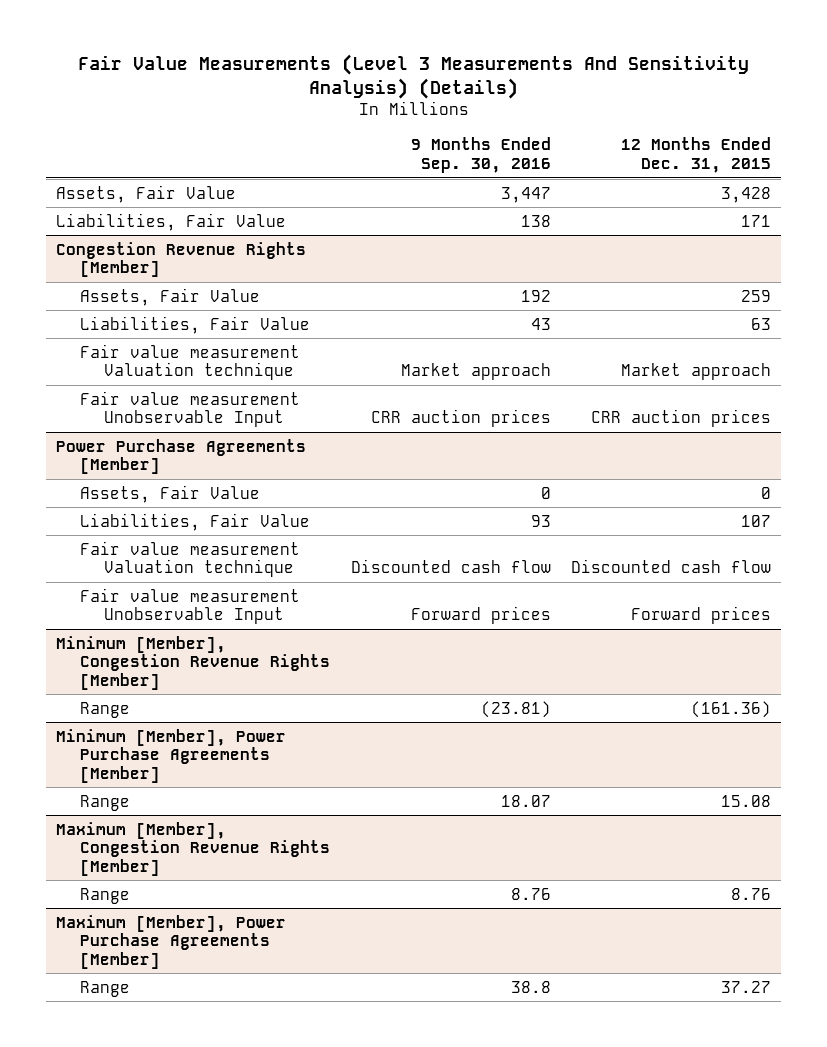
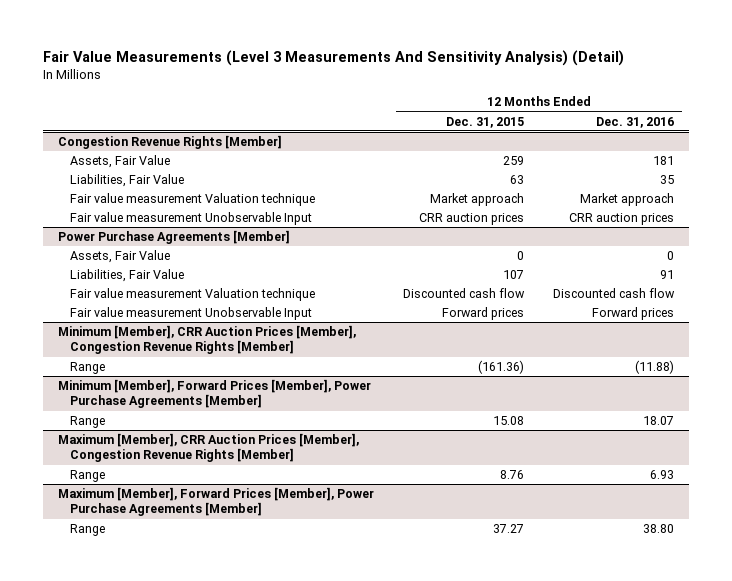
- Fair Value Measurements (Level 3 Measurements And Sensitivity Analysis) (Details)
+ Fair Value Measurements (Level 3 Measurements And Sensitivity Analysis) (Detail)
- | 9 Months Ended Sep. 30, 2016 | 12 Months Ended Dec. 31, 2015
+ | 12 Months Ended Dec. 31, 2015 | 12 Months Ended Dec. 31, 2016
- Assets, Fair Value | 3,447 | 3,428
- Liabilities, Fair Value | 138 | 171
- Minimum [Member], Congestion Revenue Rights [Member]
+ Minimum [Member], CRR Auction Prices [Member], Congestion Revenue Rights [Member]
- Minimum [Member], Power Purchase Agreements [Member]
+ Minimum [Member], Forward Prices [Member], Power Purchase Agreements [Member]
- Maximum [Member], Congestion Revenue Rights [Member]
+ Maximum [Member], CRR Auction Prices [Member], Congestion Revenue Rights [Member]
- Maximum [Member], Power Purchase Agreements [Member]
+ Maximum [Member], Forward Prices [Member], Power Purchase Agreements [Member]

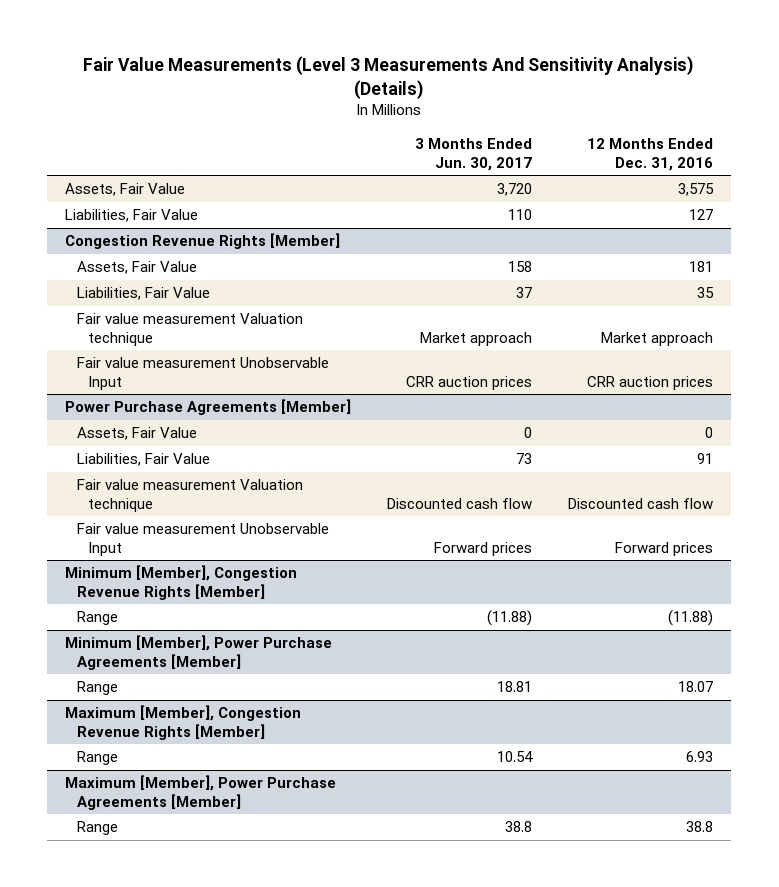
- Fair Value Measurements (Level 3 Measurements And Sensitivity Analysis) (Detail)
+ Fair Value Measurements (Level 3 Measurements And Sensitivity Analysis) (Details)
- | 12 Months Ended Dec. 31, 2015 | 12 Months Ended Dec. 31, 2016
+ | 3 Months Ended Jun. 30, 2017 | 12 Months Ended Dec. 31, 2016
+ Assets, Fair Value | 3,720 | 3,575
+ Liabilities, Fair Value | 110 | 127
- Minimum [Member], CRR Auction Prices [Member], Congestion Revenue Rights [Member]
+ Minimum [Member], Congestion Revenue Rights [Member]
- Minimum [Member], Forward Prices [Member], Power Purchase Agreements [Member]
+ Minimum [Member], Power Purchase Agreements [Member]
- Maximum [Member], CRR Auction Prices [Member], Congestion Revenue Rights [Member]
+ Maximum [Member], Congestion Revenue Rights [Member]
- Maximum [Member], Forward Prices [Member], Power Purchase Agreements [Member]
- Range | 37.27 | 38.80
+ Maximum [Member], Power Purchase Agreements [Member]
+ Range | 38.8 | 38.8

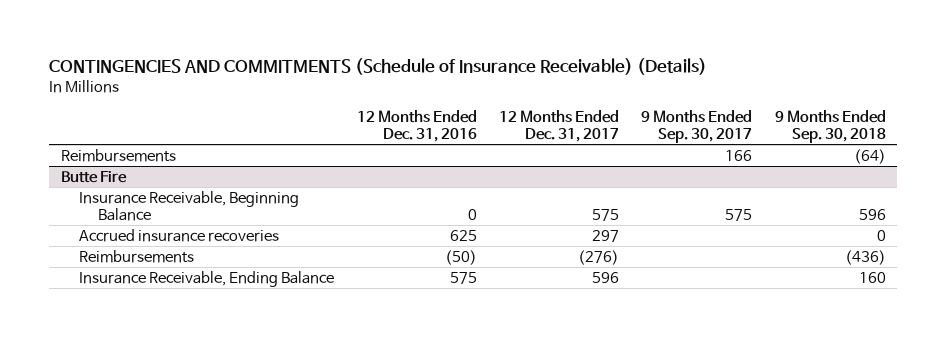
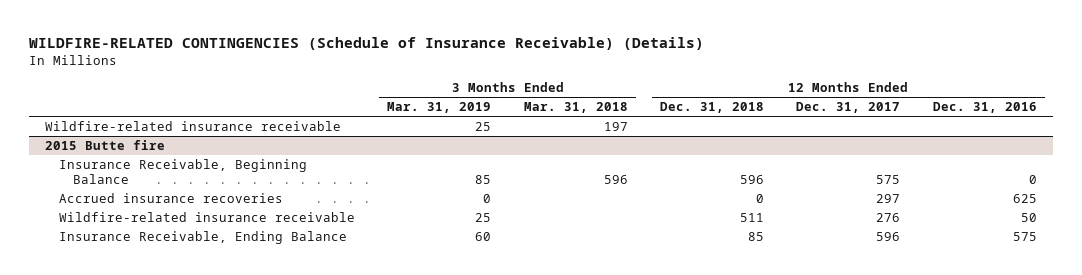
- CONTINGENCIES AND COMMITMENTS (Schedule of Insurance Receivable) (Details)
+ WILDFIRE-RELATED CONTINGENCIES (Schedule of Insurance Receivable) (Details)
- | 12 Months Ended Dec. 31, 2016 | 12 Months Ended Dec. 31, 2017 | 9 Months Ended Sep. 30, 2017 | 9 Months Ended Sep. 30, 2018
+ | 3 Months Ended Mar. 31, 2019 | 3 Months Ended Mar. 31, 2018 | 12 Months Ended Dec. 31, 2018 | 12 Months Ended Dec. 31, 2017 | 12 Months Ended Dec. 31, 2016
- Reimbursements | | | 166 | (64)
- Butte Fire
+ Wildfire-related insurance receivable | 25 | 197 | | |
+ 2015 Butte fire
- Reimbursements | (50) | (276) | | (436)
+ Wildfire-related insurance receivable | 25 | | 511 | 276 | 50

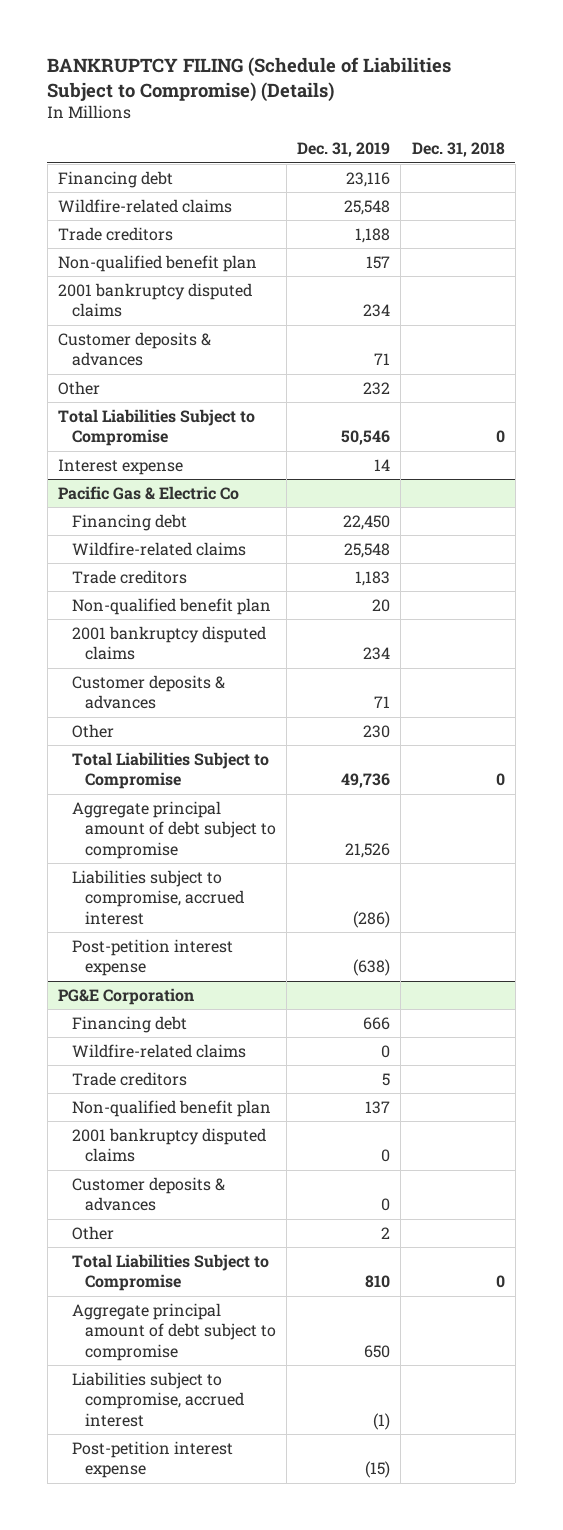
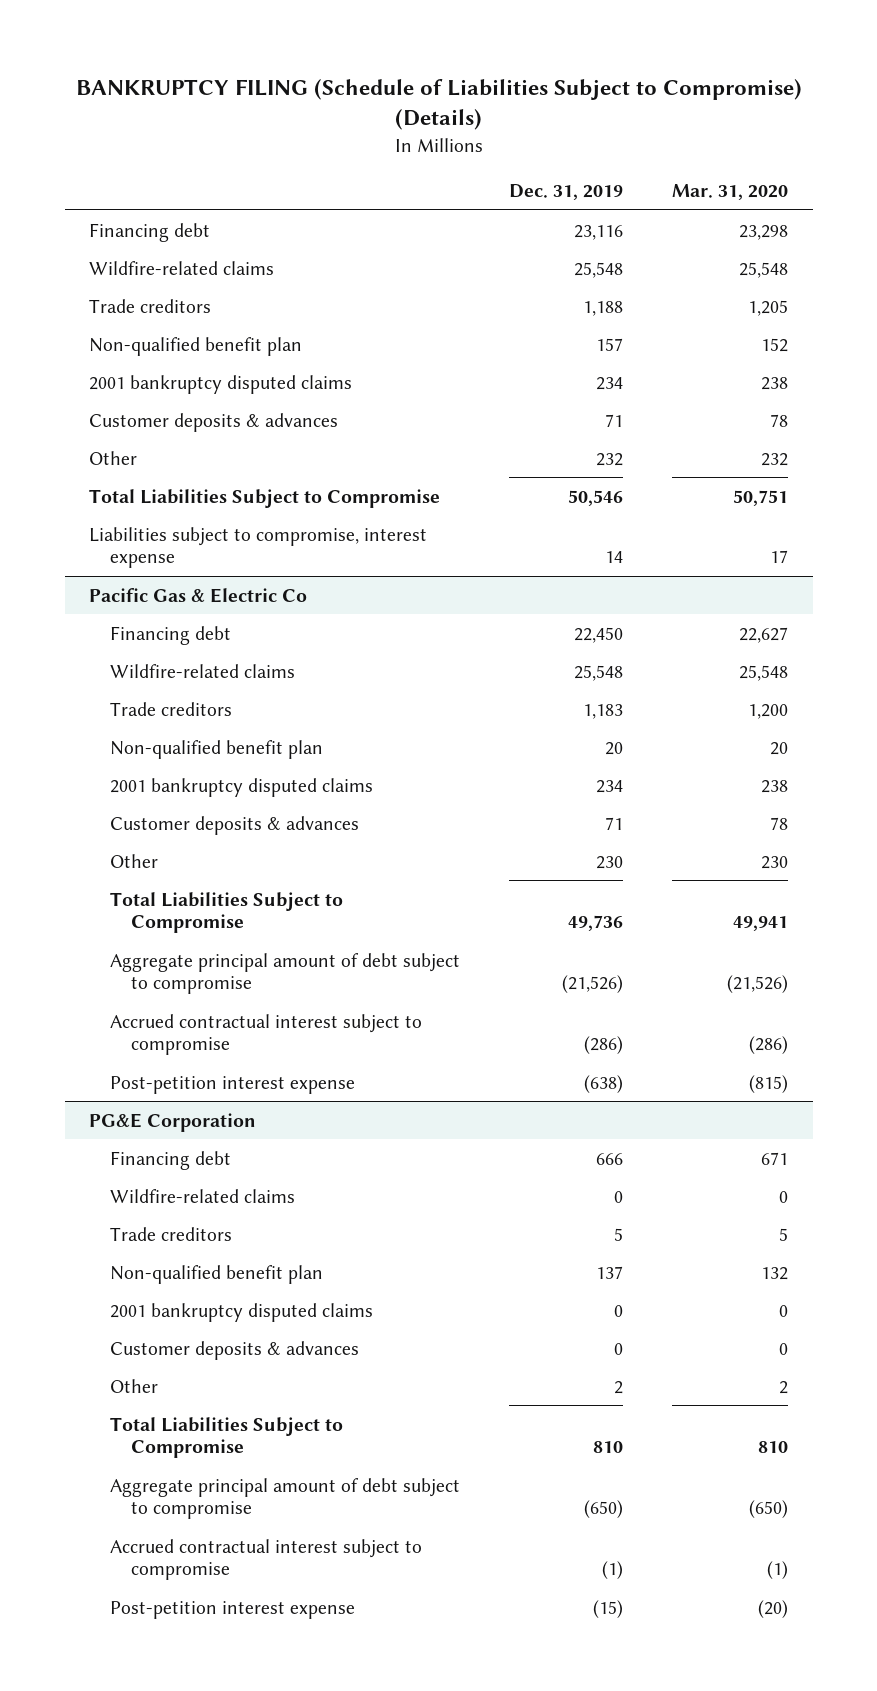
- | Dec. 31, 2019 | Dec. 31, 2018
+ | Dec. 31, 2019 | Mar. 31, 2020
- Interest expense | 14 |
+ Liabilities subject to compromise, interest expense | 14 | 17
@ Pacific Gas & Electric Co
- Aggregate principal amount of debt subject to compromise | 21,526 |
- Liabilities subject to compromise, accrued interest | (286) |
+ Aggregate principal amount of debt subject to compromise | (21,526) | (21,526)
+ Accrued contractual interest subject to compromise | (286) | (286)
@ PG&E Corporation
- Aggregate principal amount of debt subject to compromise | 650 |
- Liabilities subject to compromise, accrued interest | (1) |
+ Aggregate principal amount of debt subject to compromise | (650) | (650)
+ Accrued contractual interest subject to compromise | (1) | (1)

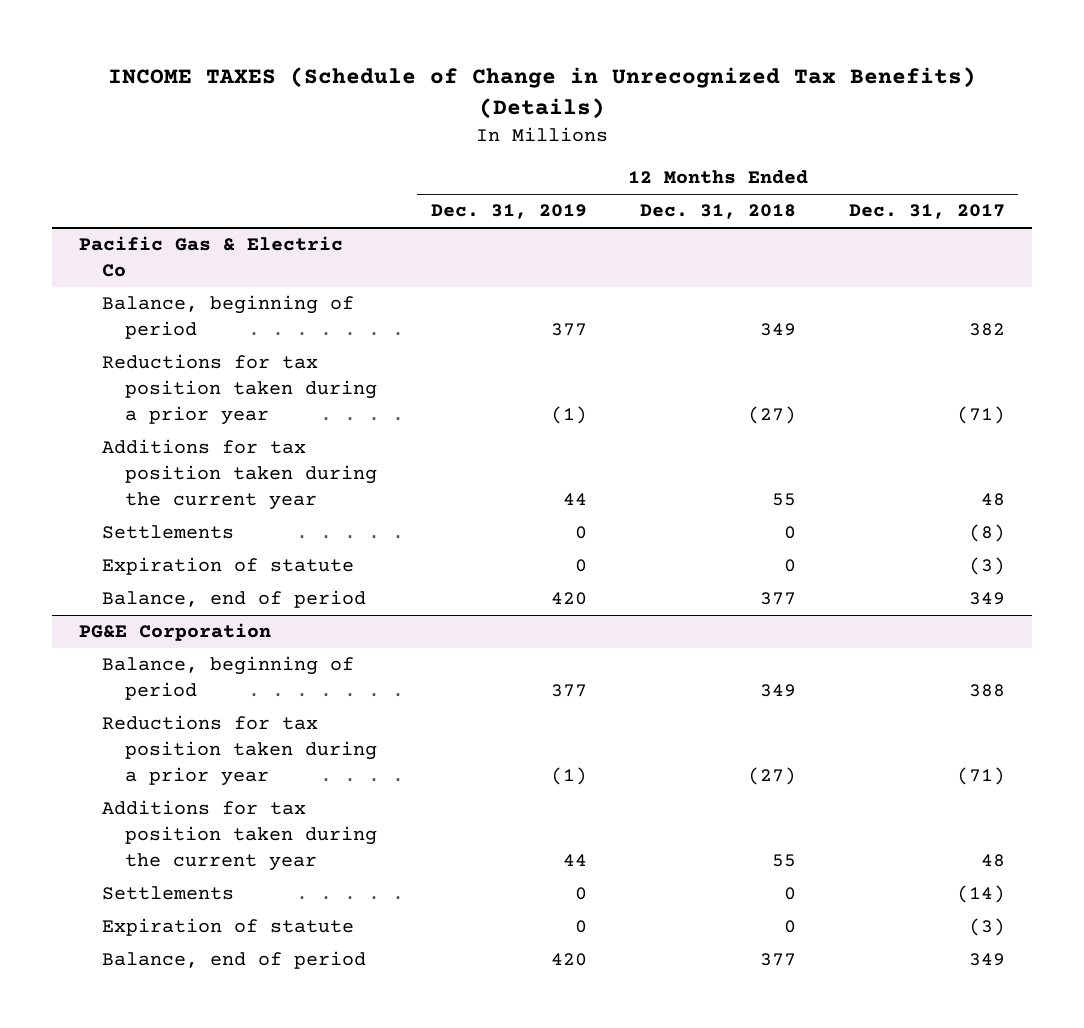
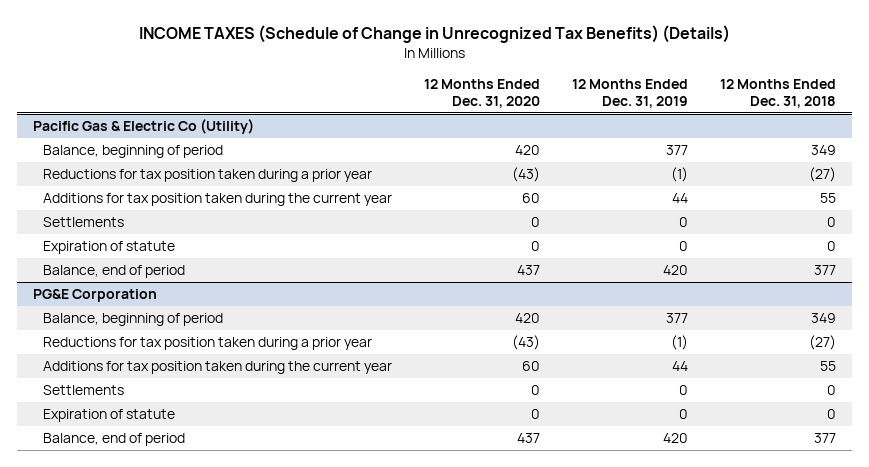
- | 12 Months Ended Dec. 31, 2019 | 12 Months Ended Dec. 31, 2018 | 12 Months Ended Dec. 31, 2017
+ | 12 Months Ended Dec. 31, 2020 | 12 Months Ended Dec. 31, 2019 | 12 Months Ended Dec. 31, 2018
- Pacific Gas & Electric Co
+ Pacific Gas & Electric Co (Utility)

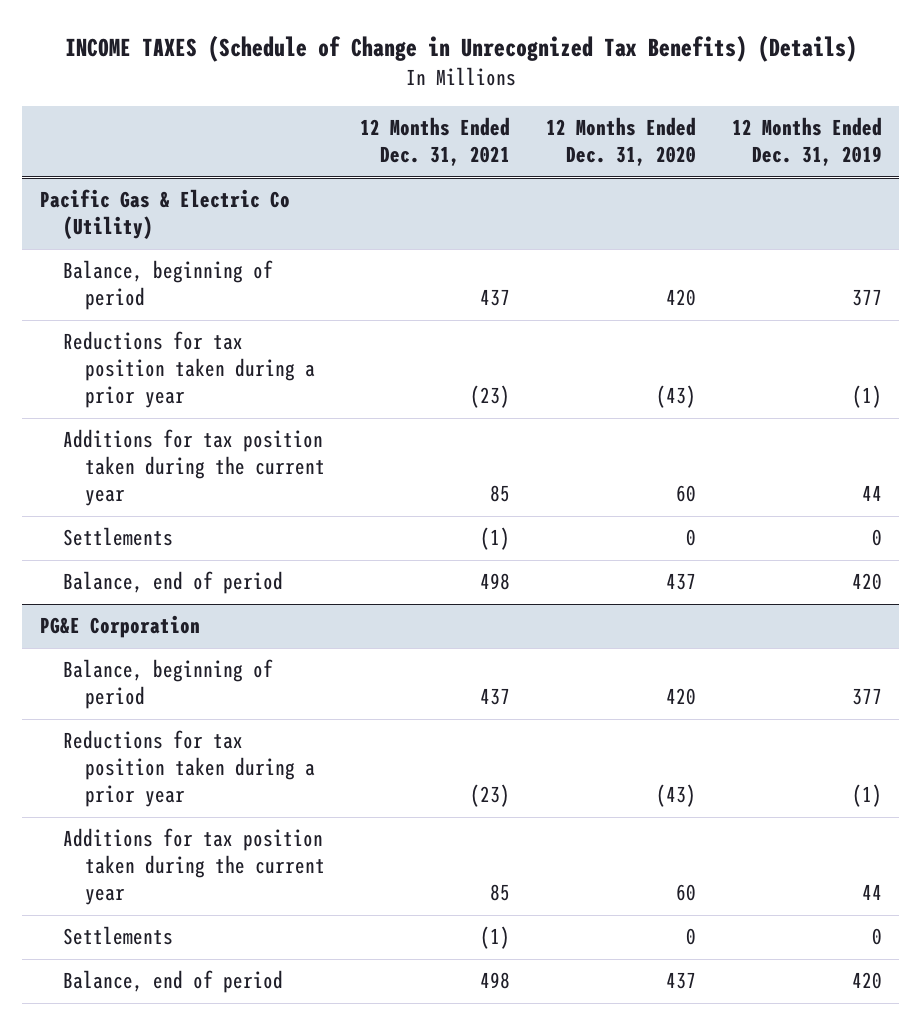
- | 12 Months Ended Dec. 31, 2020 | 12 Months Ended Dec. 31, 2019 | 12 Months Ended Dec. 31, 2018
+ | 12 Months Ended Dec. 31, 2021 | 12 Months Ended Dec. 31, 2020 | 12 Months Ended Dec. 31, 2019
@ Pacific Gas & Electric Co (Utility)
- Expiration of statute | 0 | 0 | 0
@ PG&E Corporation
- Expiration of statute | 0 | 0 | 0

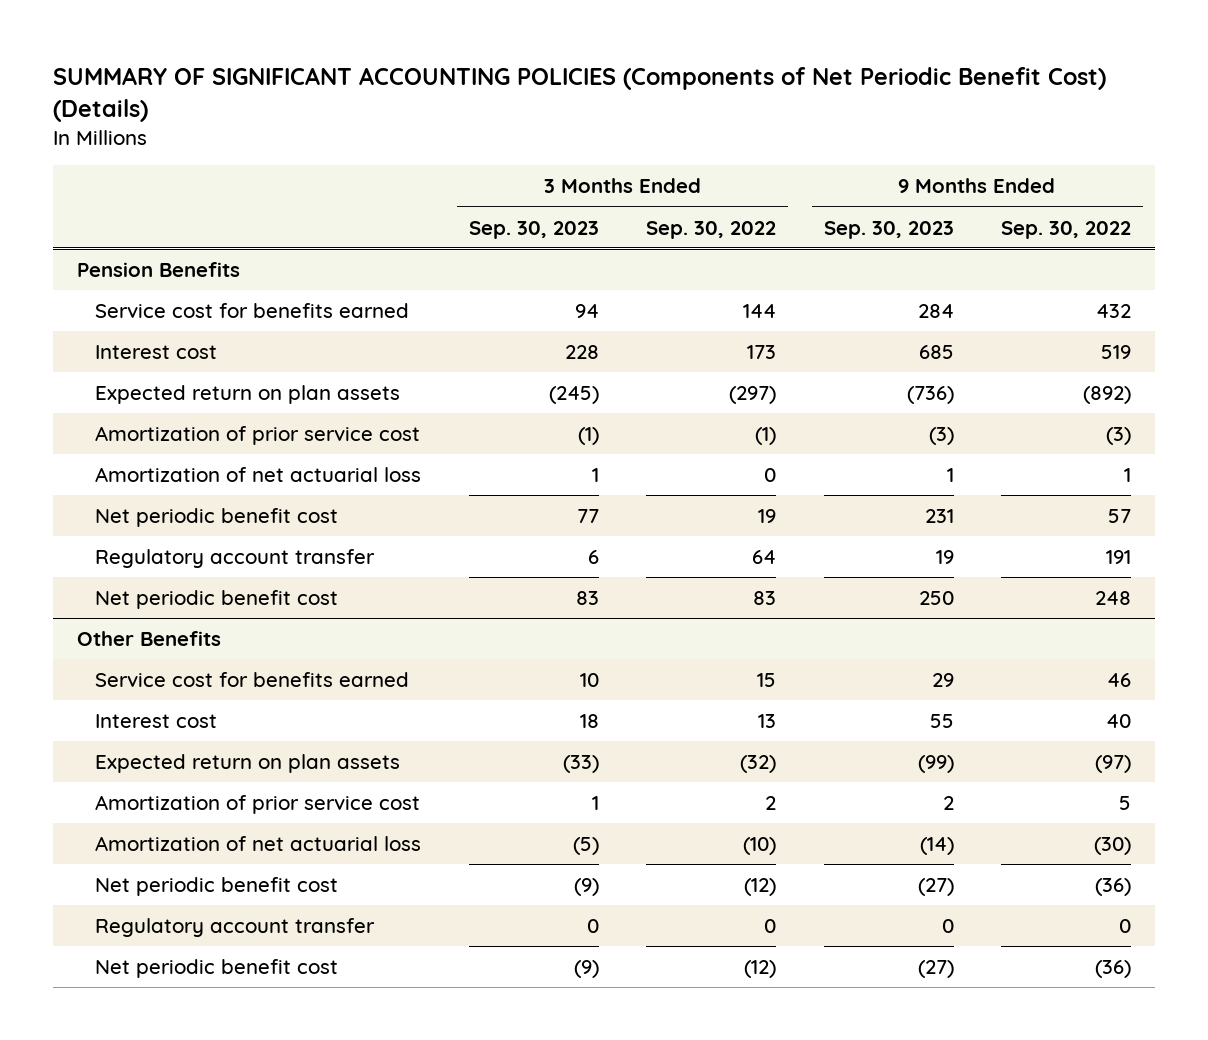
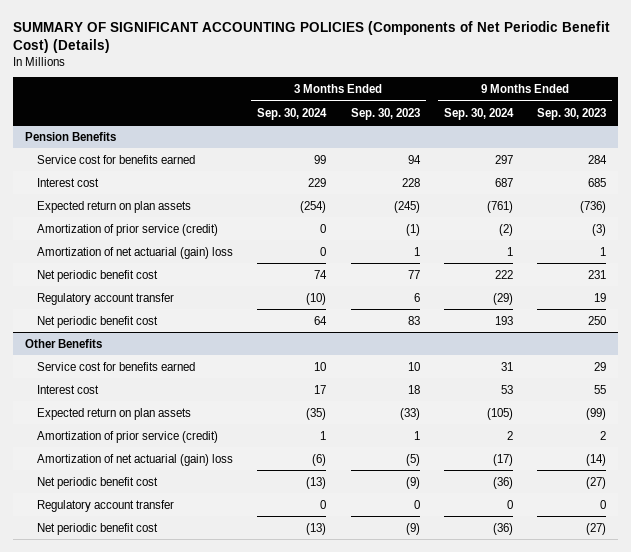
- | 3 Months Ended Sep. 30, 2023 | 3 Months Ended Sep. 30, 2022 | 9 Months Ended Sep. 30, 2023 | 9 Months Ended Sep. 30, 2022
+ | 3 Months Ended Sep. 30, 2024 | 3 Months Ended Sep. 30, 2023 | 9 Months Ended Sep. 30, 2024 | 9 Months Ended Sep. 30, 2023
@ Pension Benefits
- Amortization of prior service cost | (1) | (1) | (3) | (3)
- Amortization of net actuarial loss | 1 | 0 | 1 | 1
+ Amortization of prior service (credit) | 0 | (1) | (2) | (3)
+ Amortization of net actuarial (gain) loss | 0 | 1 | 1 | 1
@ Other Benefits
- Amortization of prior service cost | 1 | 2 | 2 | 5
- Amortization of net actuarial loss | (5) | (10) | (14) | (30)
+ Amortization of prior service (credit) | 1 | 1 | 2 | 2
+ Amortization of net actuarial (gain) loss | (6) | (5) | (17) | (14)

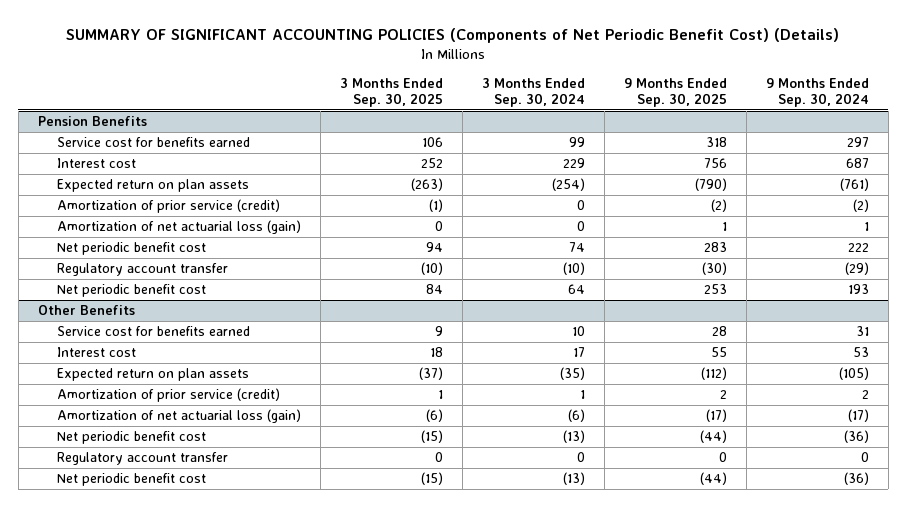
- | 3 Months Ended Sep. 30, 2024 | 3 Months Ended Sep. 30, 2023 | 9 Months Ended Sep. 30, 2024 | 9 Months Ended Sep. 30, 2023
+ | 3 Months Ended Sep. 30, 2025 | 3 Months Ended Sep. 30, 2024 | 9 Months Ended Sep. 30, 2025 | 9 Months Ended Sep. 30, 2024
@ Pension Benefits
- Amortization of net actuarial (gain) loss | 0 | 1 | 1 | 1
+ Amortization of net actuarial loss (gain) | 0 | 0 | 1 | 1
@ Other Benefits
- Amortization of net actuarial (gain) loss | (6) | (5) | (17) | (14)
+ Amortization of net actuarial loss (gain) | (6) | (6) | (17) | (17)

